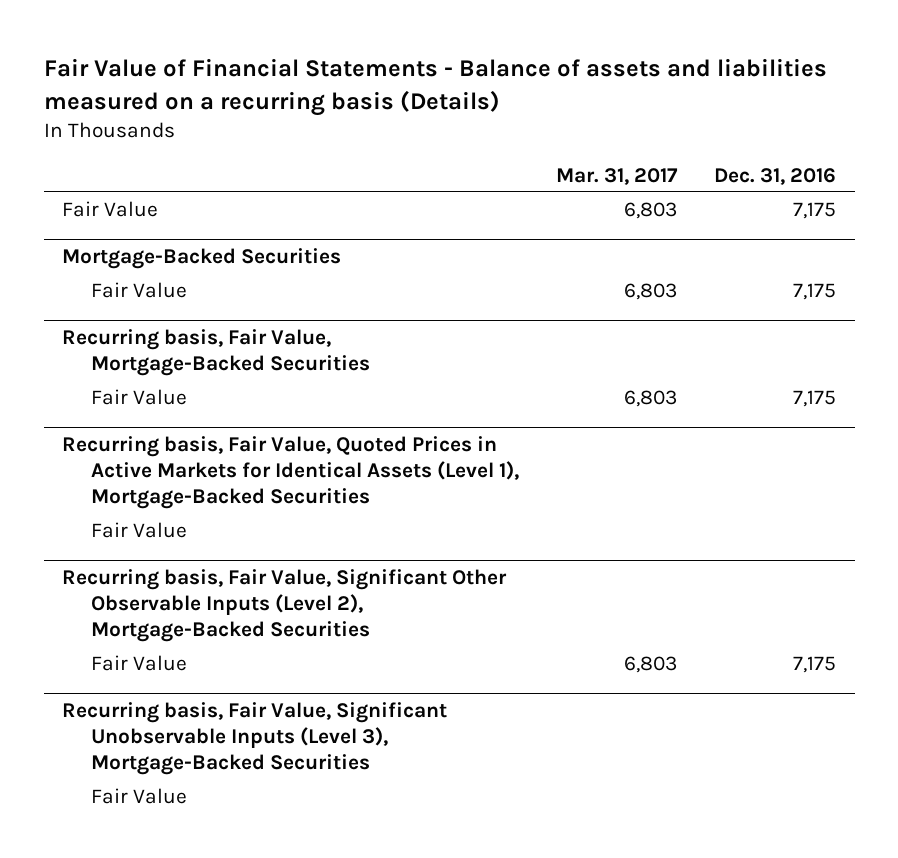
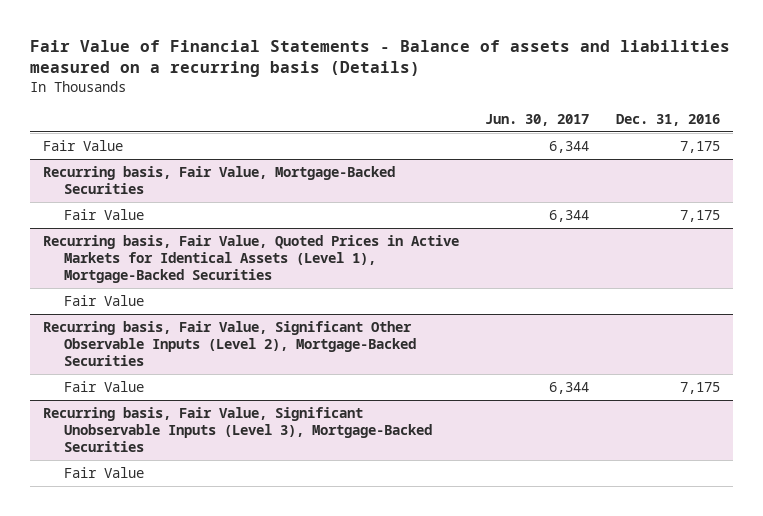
- | Mar. 31, 2017 | Dec. 31, 2016
+ | Jun. 30, 2017 | Dec. 31, 2016
- Mortgage-Backed Securities
- Fair Value | 6,803 | 7,175

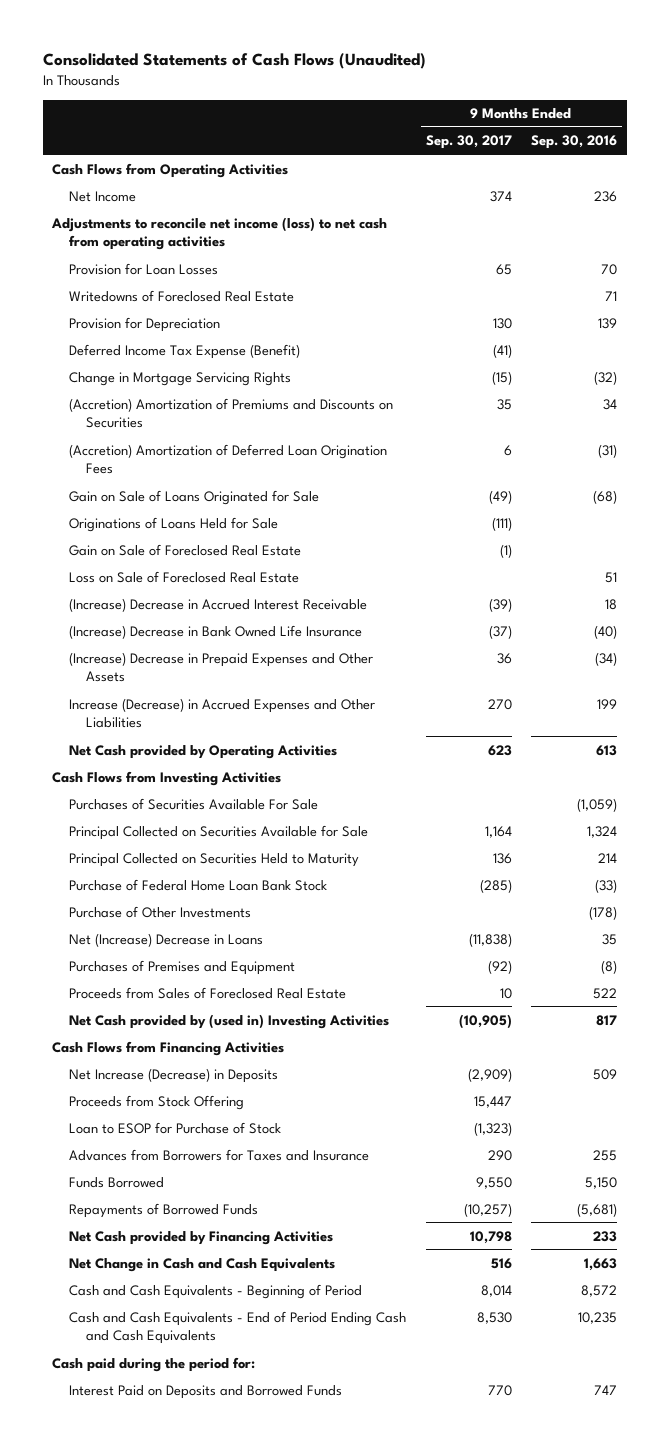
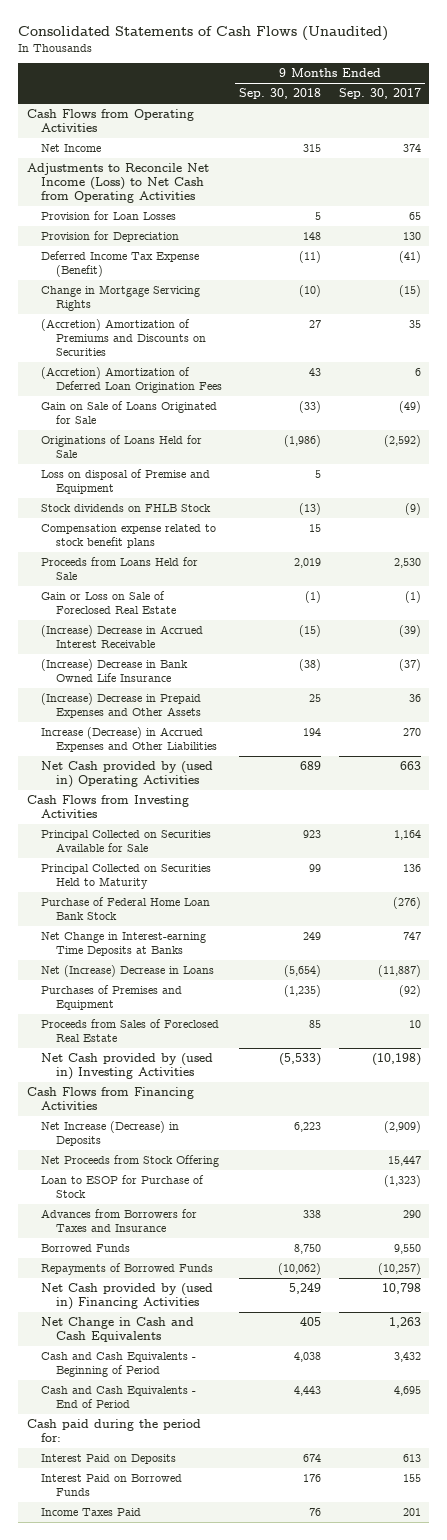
- | 9 Months Ended Sep. 30, 2017 | 9 Months Ended Sep. 30, 2016
+ | 9 Months Ended Sep. 30, 2018 | 9 Months Ended Sep. 30, 2017
- Adjustments to reconcile net income (loss) to net cash from operating activities
+ Adjustments to Reconcile Net Income (Loss) to Net Cash from Operating Activities
- Writedowns of Foreclosed Real Estate | | 71
- Originations of Loans Held for Sale | (111) |
- Gain on Sale of Foreclosed Real Estate | (1) |
- Loss on Sale of Foreclosed Real Estate | | 51
+ Originations of Loans Held for Sale | (1,986) | (2,592)
+ Loss on disposal of Premise and Equipment | 5 |
+ Stock dividends on FHLB Stock | (13) | (9)
+ Compensation expense related to stock benefit plans | 15 |
+ Proceeds from Loans Held for Sale | 2,019 | 2,530
+ Gain or Loss on Sale of Foreclosed Real Estate | (1) | (1)
- Net Cash provided by Operating Activities | 623 | 613
+ Net Cash provided by (used in) Operating Activities | 689 | 663
- Purchases of Securities Available For Sale | | (1,059)
- Purchase of Federal Home Loan Bank Stock | (285) | (33)
- Purchase of Other Investments | | (178)
- Net (Increase) Decrease in Loans | (11,838) | 35
+ Purchase of Federal Home Loan Bank Stock | | (276)
+ Net Change in Interest-earning Time Deposits at Banks | 249 | 747
+ Net (Increase) Decrease in Loans | (5,654) | (11,887)
- Net Cash provided by (used in) Investing Activities | (10,905) | 817
+ Net Cash provided by (used in) Investing Activities | (5,533) | (10,198)
- Proceeds from Stock Offering | 15,447 |
+ Net Proceeds from Stock Offering | | 15,447
- Funds Borrowed | 9,550 | 5,150
+ Borrowed Funds | 8,750 | 9,550
- Net Cash provided by Financing Activities | 10,798 | 233
- Net Change in Cash and Cash Equivalents | 516 | 1,663
- Cash and Cash Equivalents - Beginning of Period | 8,014 | 8,572
- Cash and Cash Equivalents - End of Period Ending Cash and Cash Equivalents | 8,530 | 10,235
+ Net Cash provided by (used in) Financing Activities | 5,249 | 10,798
+ Net Change in Cash and Cash Equivalents | 405 | 1,263
+ Cash and Cash Equivalents - Beginning of Period | 4,038 | 3,432
+ Cash and Cash Equivalents - End of Period | 4,443 | 4,695
- Interest Paid on Deposits and Borrowed Funds | 770 | 747
+ Interest Paid on Deposits | 674 | 613
+ Interest Paid on Borrowed Funds | 176 | 155
+ Income Taxes Paid | 76 | 201

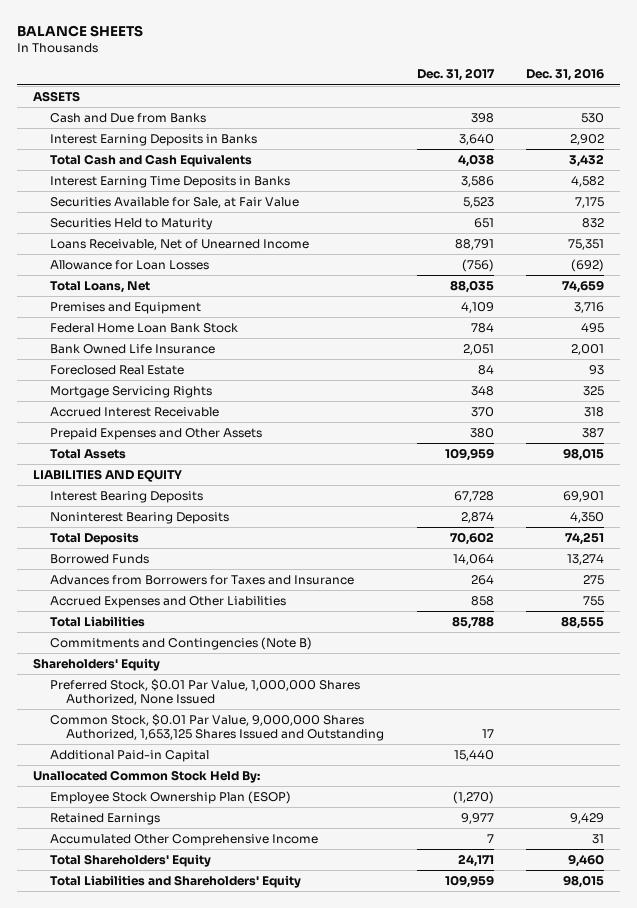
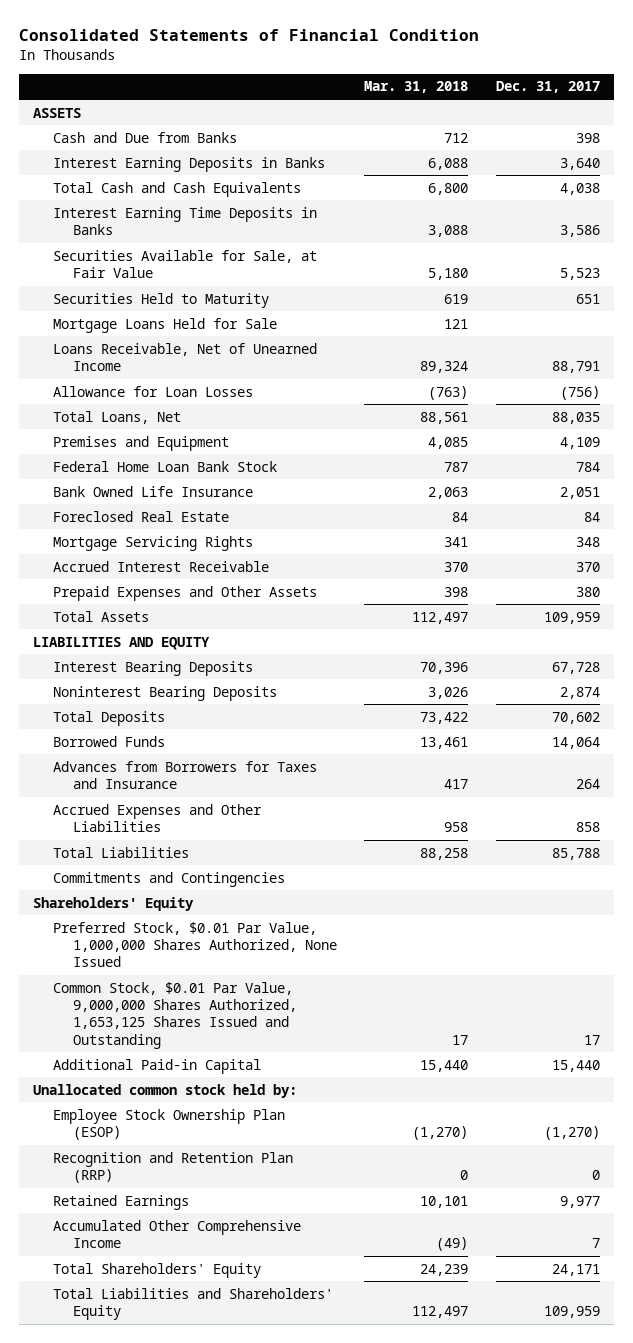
- BALANCE SHEETS
+ Consolidated Statements of Financial Condition
- | Dec. 31, 2017 | Dec. 31, 2016
+ | Mar. 31, 2018 | Dec. 31, 2017
+ Mortgage Loans Held for Sale | 121 |
- Commitments and Contingencies (Note B)
+ Commitments and Contingencies
- Unallocated Common Stock Held By:
+ Unallocated common stock held by:
+ Recognition and Retention Plan (RRP) | 0 | 0

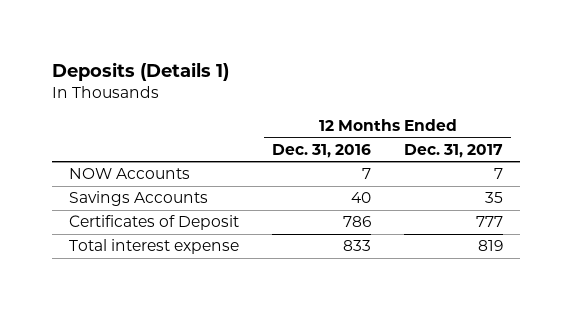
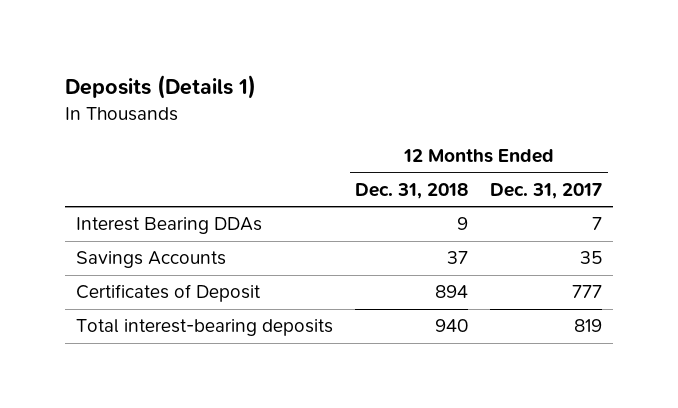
- | 12 Months Ended Dec. 31, 2016 | 12 Months Ended Dec. 31, 2017
+ | 12 Months Ended Dec. 31, 2018 | 12 Months Ended Dec. 31, 2017
- NOW Accounts | 7 | 7
+ Interest Bearing DDAs | 9 | 7
- Total interest expense | 833 | 819
+ Total interest-bearing deposits | 940 | 819

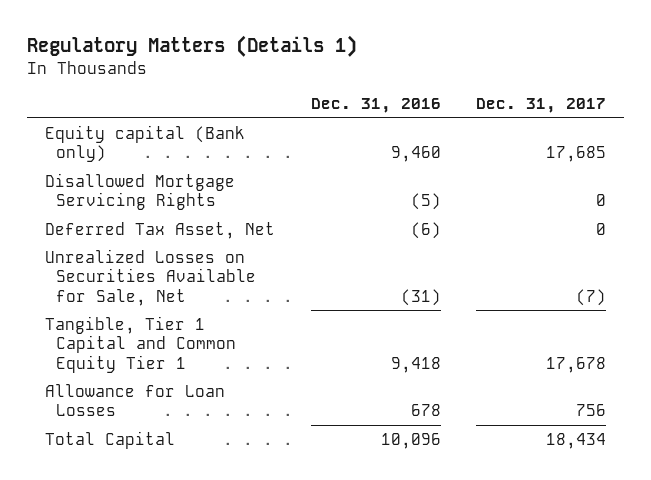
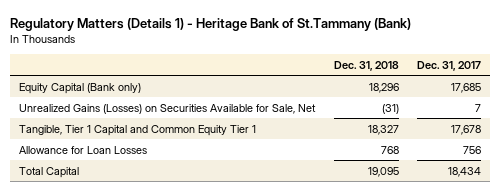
- Regulatory Matters (Details 1)
+ Regulatory Matters (Details 1) - Heritage Bank of St.Tammany (Bank)
- | Dec. 31, 2016 | Dec. 31, 2017
+ | Dec. 31, 2018 | Dec. 31, 2017
- Equity capital (Bank only) | 9,460 | 17,685
- Disallowed Mortgage Servicing Rights | (5) | 0
- Deferred Tax Asset, Net | (6) | 0
- Unrealized Losses on Securities Available for Sale, Net | (31) | (7)
+ Equity Capital (Bank only) | 18,296 | 17,685
+ Unrealized Gains (Losses) on Securities Available for Sale, Net | (31) | 7

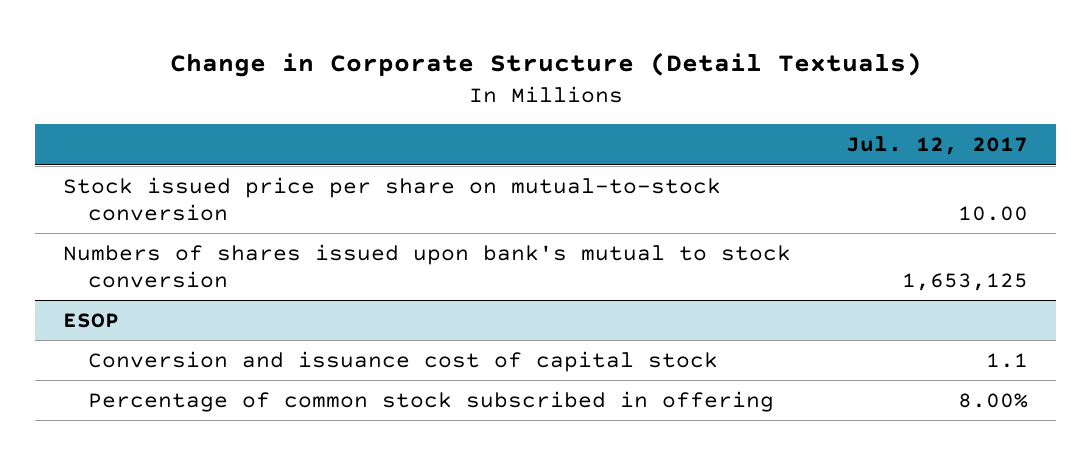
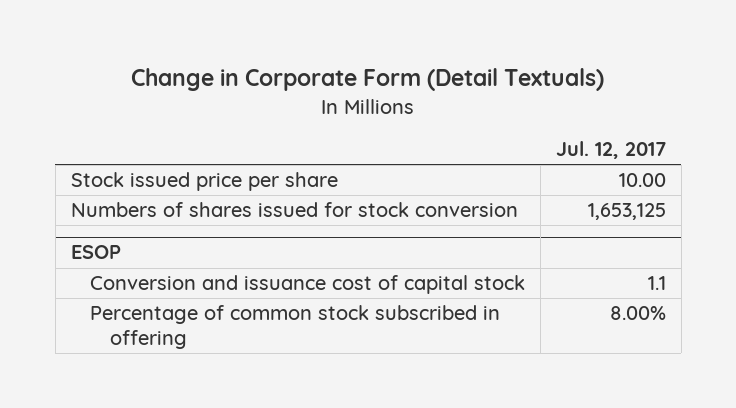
- Change in Corporate Structure (Detail Textuals)
+ Change in Corporate Form (Detail Textuals)
- Stock issued price per share on mutual-to-stock conversion | 10.00
- Numbers of shares issued upon bank's mutual to stock conversion | 1,653,125
+ Stock issued price per share | 10.00
+ Numbers of shares issued for stock conversion | 1,653,125

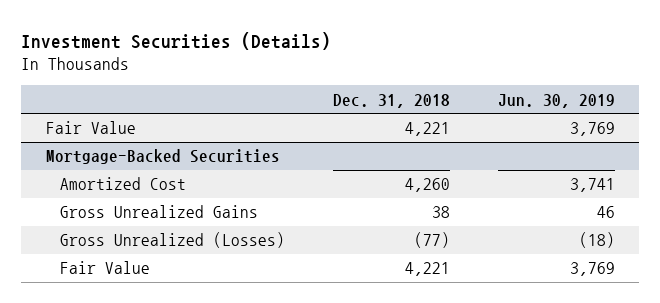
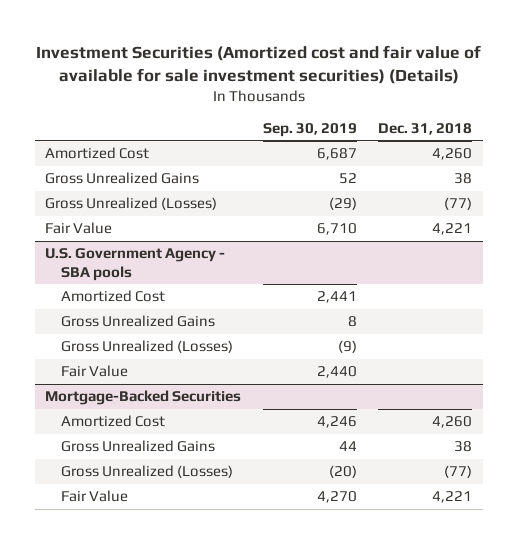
- Investment Securities (Details)
+ Investment Securities (Amortized cost and fair value of available for sale investment securities) (Details)
- | Dec. 31, 2018 | Jun. 30, 2019
+ | Sep. 30, 2019 | Dec. 31, 2018
+ Amortized Cost | 6,687 | 4,260
+ Gross Unrealized Gains | 52 | 38
+ Gross Unrealized (Losses) | (29) | (77)
+ U.S. Government Agency - SBA pools
+ Amortized Cost | 2,441 |
+ Gross Unrealized Gains | 8 |
+ Gross Unrealized (Losses) | (9) |
+ Fair Value | 2,440 |

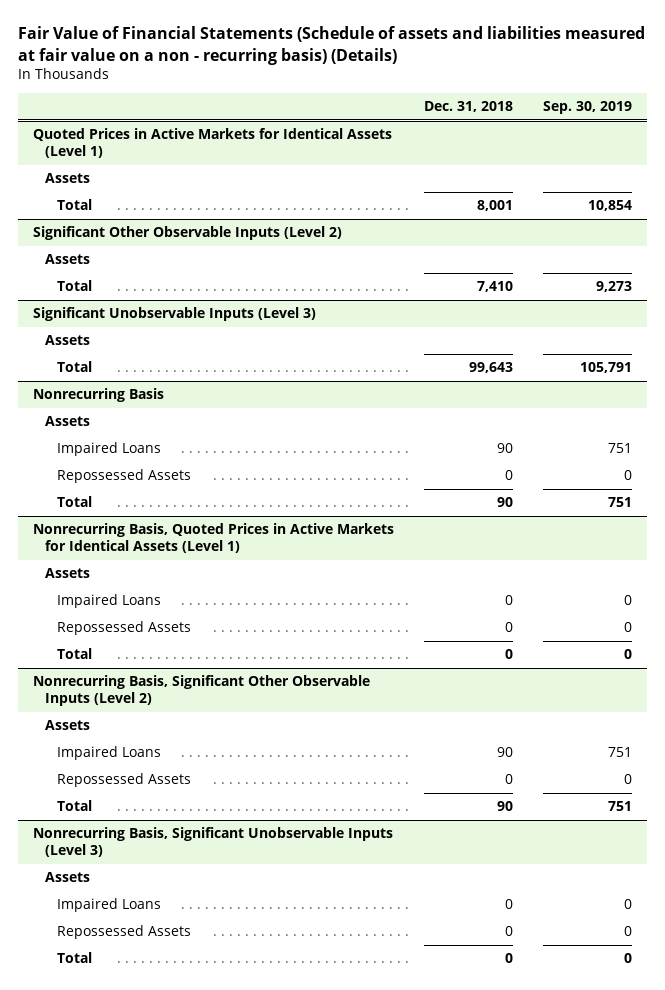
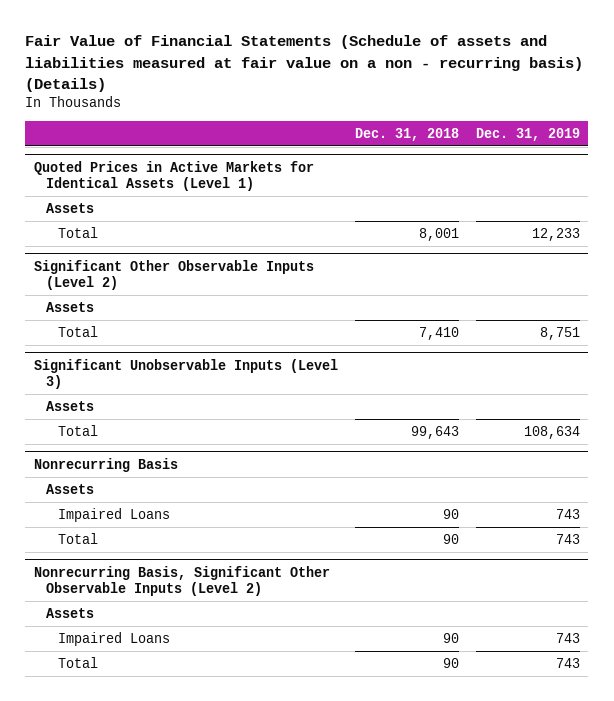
- | Dec. 31, 2018 | Sep. 30, 2019
+ | Dec. 31, 2018 | Dec. 31, 2019
@ Nonrecurring Basis
- Repossessed Assets | 0 | 0
- Nonrecurring Basis, Quoted Prices in Active Markets for Identical Assets (Level 1)
- Assets
- Impaired Loans | 0 | 0
- Repossessed Assets | 0 | 0
- Total | 0 | 0
@ Nonrecurring Basis, Significant Other Observable Inputs (Level 2)
- Repossessed Assets | 0 | 0
- Nonrecurring Basis, Significant Unobservable Inputs (Level 3)
- Assets
- Impaired Loans | 0 | 0
- Repossessed Assets | 0 | 0
- Total | 0 | 0

